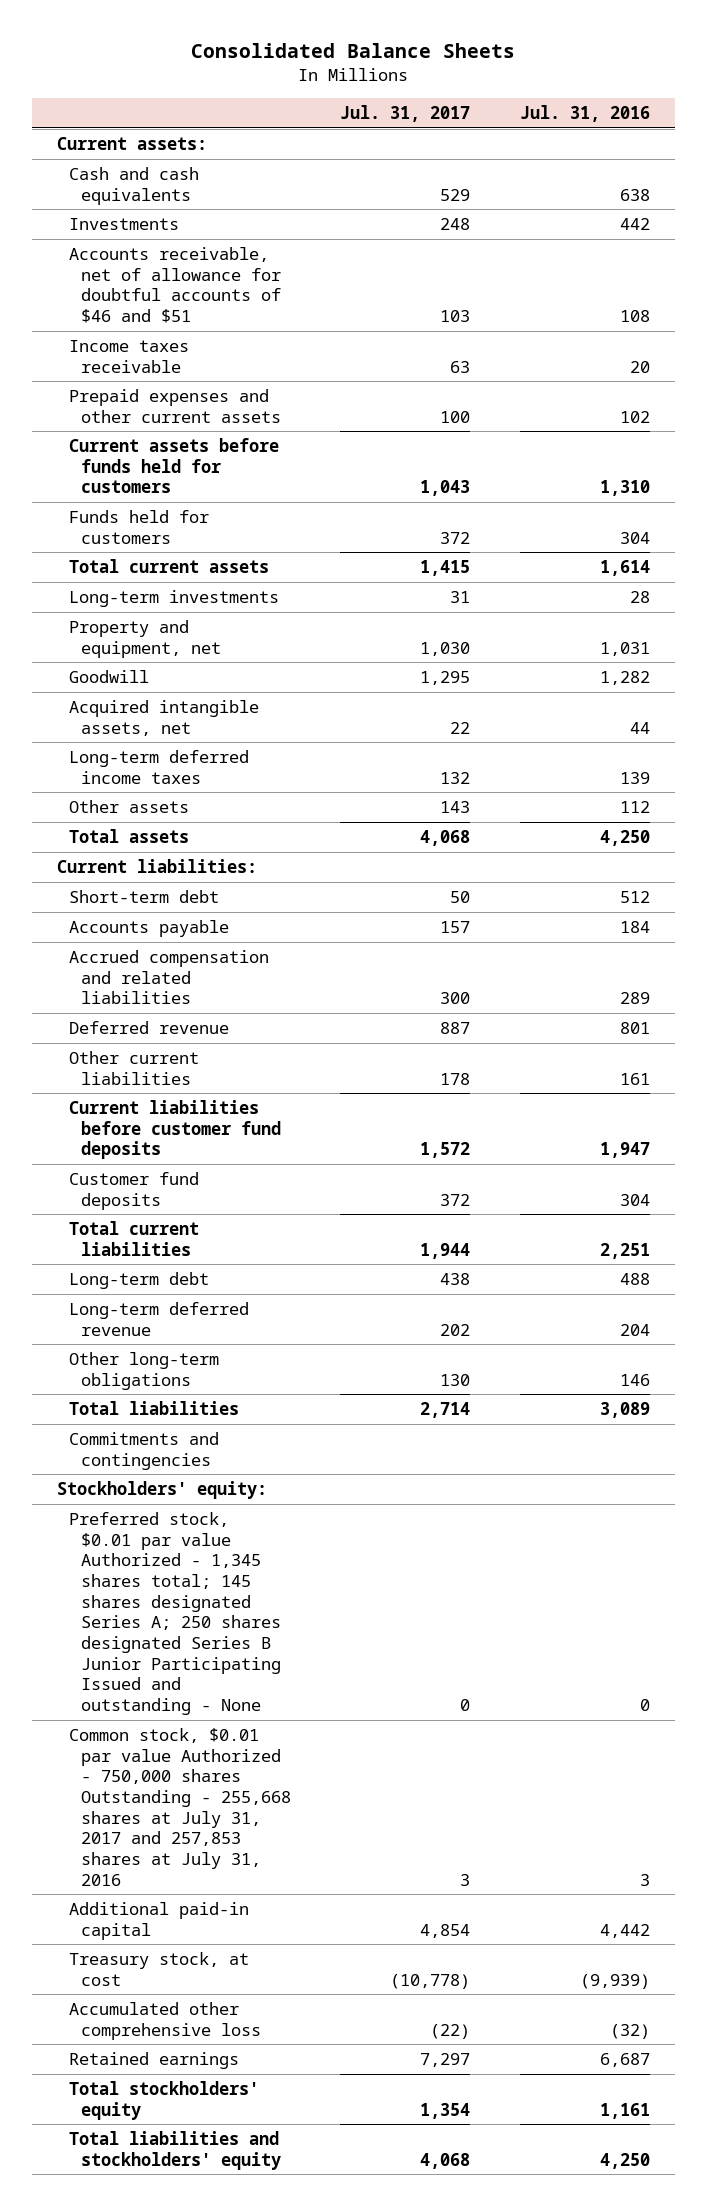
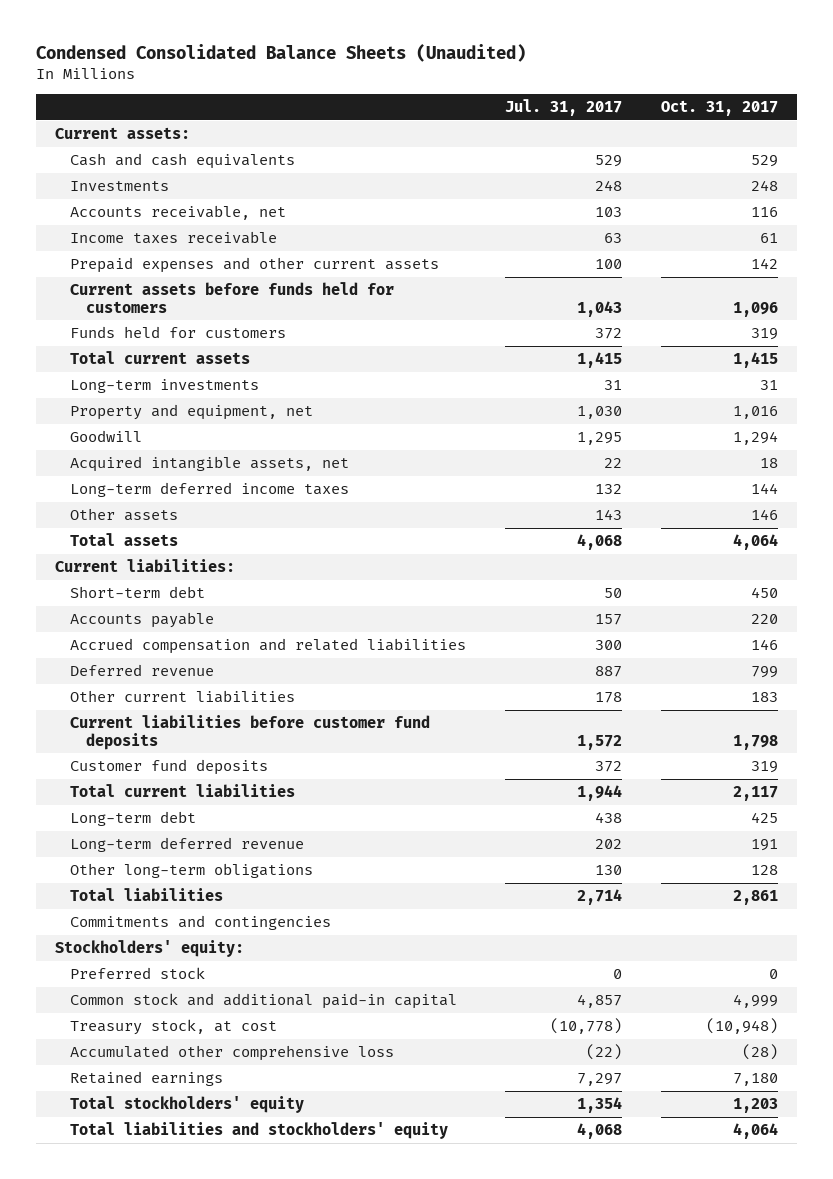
- Consolidated Balance Sheets
+ Condensed Consolidated Balance Sheets (Unaudited)
- | Jul. 31, 2017 | Jul. 31, 2016
+ | Jul. 31, 2017 | Oct. 31, 2017
- Accounts receivable, net of allowance for doubtful accounts of $46 and $51 | 103 | 108
+ Accounts receivable, net | 103 | 116
- Preferred stock, $0.01 par value Authorized - 1,345 shares total; 145 shares designated Series A; 250 shares designated Series B Junior Participating Issued and outstanding - None | 0 | 0
- Common stock, $0.01 par value Authorized - 750,000 shares Outstanding - 255,668 shares at July 31, 2017 and 257,853 shares at July 31, 2016 | 3 | 3
- Additional paid-in capital | 4,854 | 4,442
+ Preferred stock | 0 | 0
+ Common stock and additional paid-in capital | 4,857 | 4,999

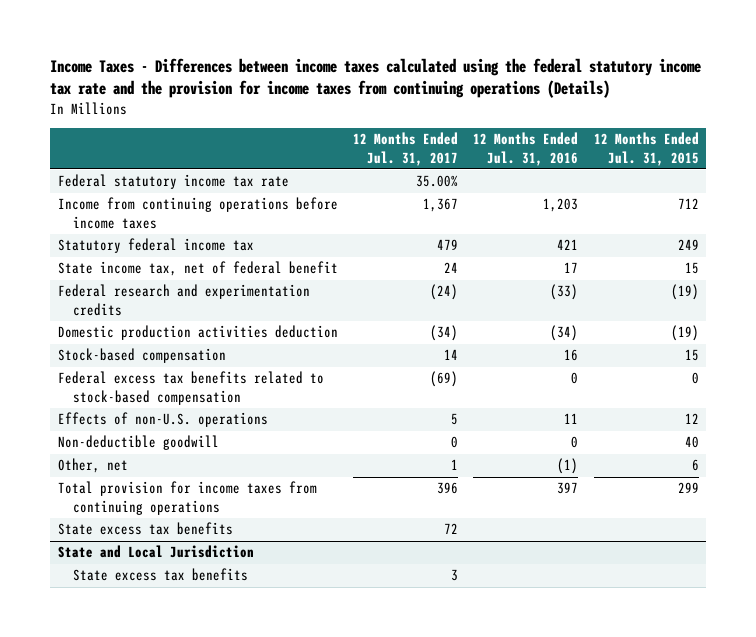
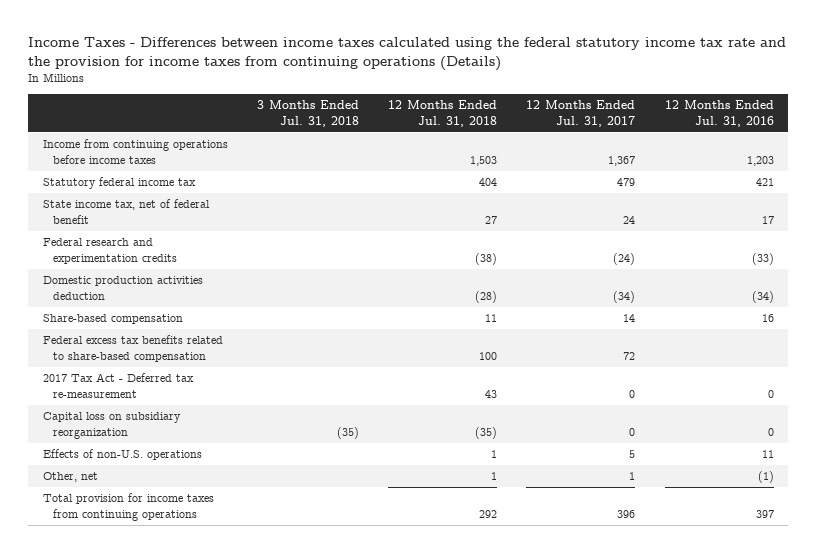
- | 12 Months Ended Jul. 31, 2017 | 12 Months Ended Jul. 31, 2016 | 12 Months Ended Jul. 31, 2015
+ | 3 Months Ended Jul. 31, 2018 | 12 Months Ended Jul. 31, 2018 | 12 Months Ended Jul. 31, 2017 | 12 Months Ended Jul. 31, 2016
- Federal statutory income tax rate | 35.00% | |
- Stock-based compensation | 14 | 16 | 15
- Federal excess tax benefits related to stock-based compensation | (69) | 0 | 0
+ Share-based compensation | | 11 | 14 | 16
+ Federal excess tax benefits related to share-based compensation | | 100 | 72 |
+ 2017 Tax Act - Deferred tax re-measurement | | 43 | 0 | 0
+ Capital loss on subsidiary reorganization | (35) | (35) | 0 | 0
- Non-deductible goodwill | 0 | 0 | 40
- State excess tax benefits | 72 | |
- State and Local Jurisdiction
- State excess tax benefits | 3 | |

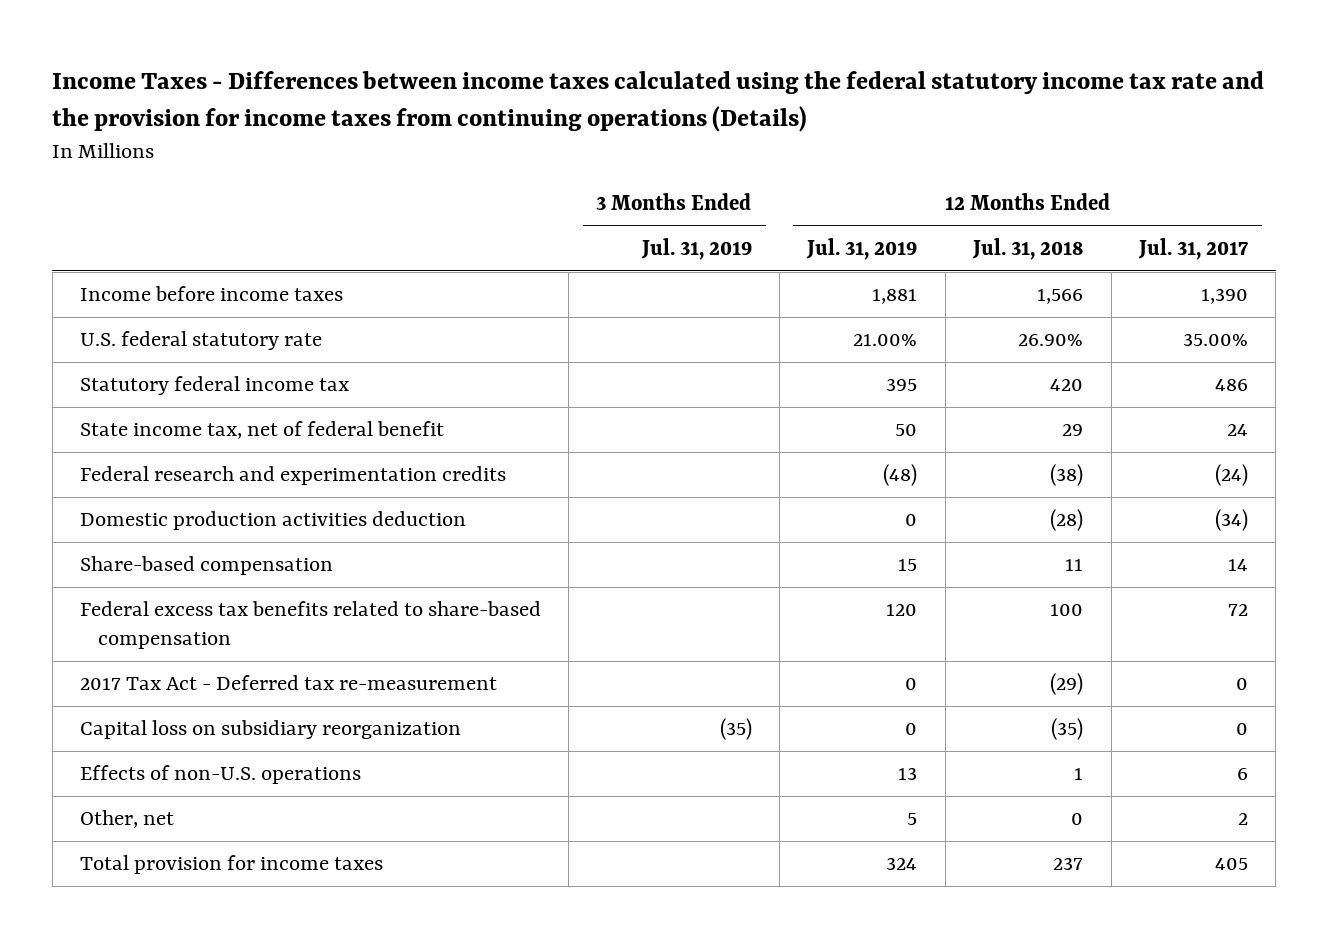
- | 3 Months Ended Jul. 31, 2018 | 12 Months Ended Jul. 31, 2018 | 12 Months Ended Jul. 31, 2017 | 12 Months Ended Jul. 31, 2016
+ | 3 Months Ended Jul. 31, 2019 | 12 Months Ended Jul. 31, 2019 | 12 Months Ended Jul. 31, 2018 | 12 Months Ended Jul. 31, 2017
- Income from continuing operations before income taxes | | 1,503 | 1,367 | 1,203
- Statutory federal income tax | | 404 | 479 | 421
- State income tax, net of federal benefit | | 27 | 24 | 17
+ Income before income taxes | | 1,881 | 1,566 | 1,390
+ U.S. federal statutory rate | | 21.00% | 26.90% | 35.00%
+ Statutory federal income tax | | 395 | 420 | 486
+ State income tax, net of federal benefit | | 50 | 29 | 24
- 2017 Tax Act - Deferred tax re-measurement | | 43 | 0 | 0
+ 2017 Tax Act - Deferred tax re-measurement | | 0 | (29) | 0
- Effects of non-U.S. operations | | 1 | 5 | 11
- Other, net | | 1 | 1 | (1)
- Total provision for income taxes from continuing operations | | 292 | 396 | 397
+ Effects of non-U.S. operations | | 13 | 1 | 6
+ Other, net | | 5 | 0 | 2
+ Total provision for income taxes | | 324 | 237 | 405

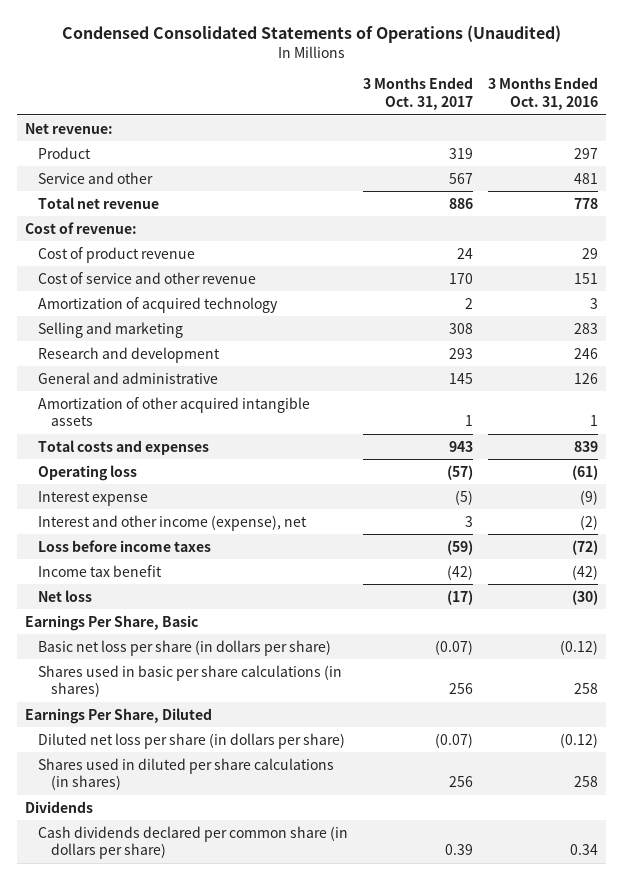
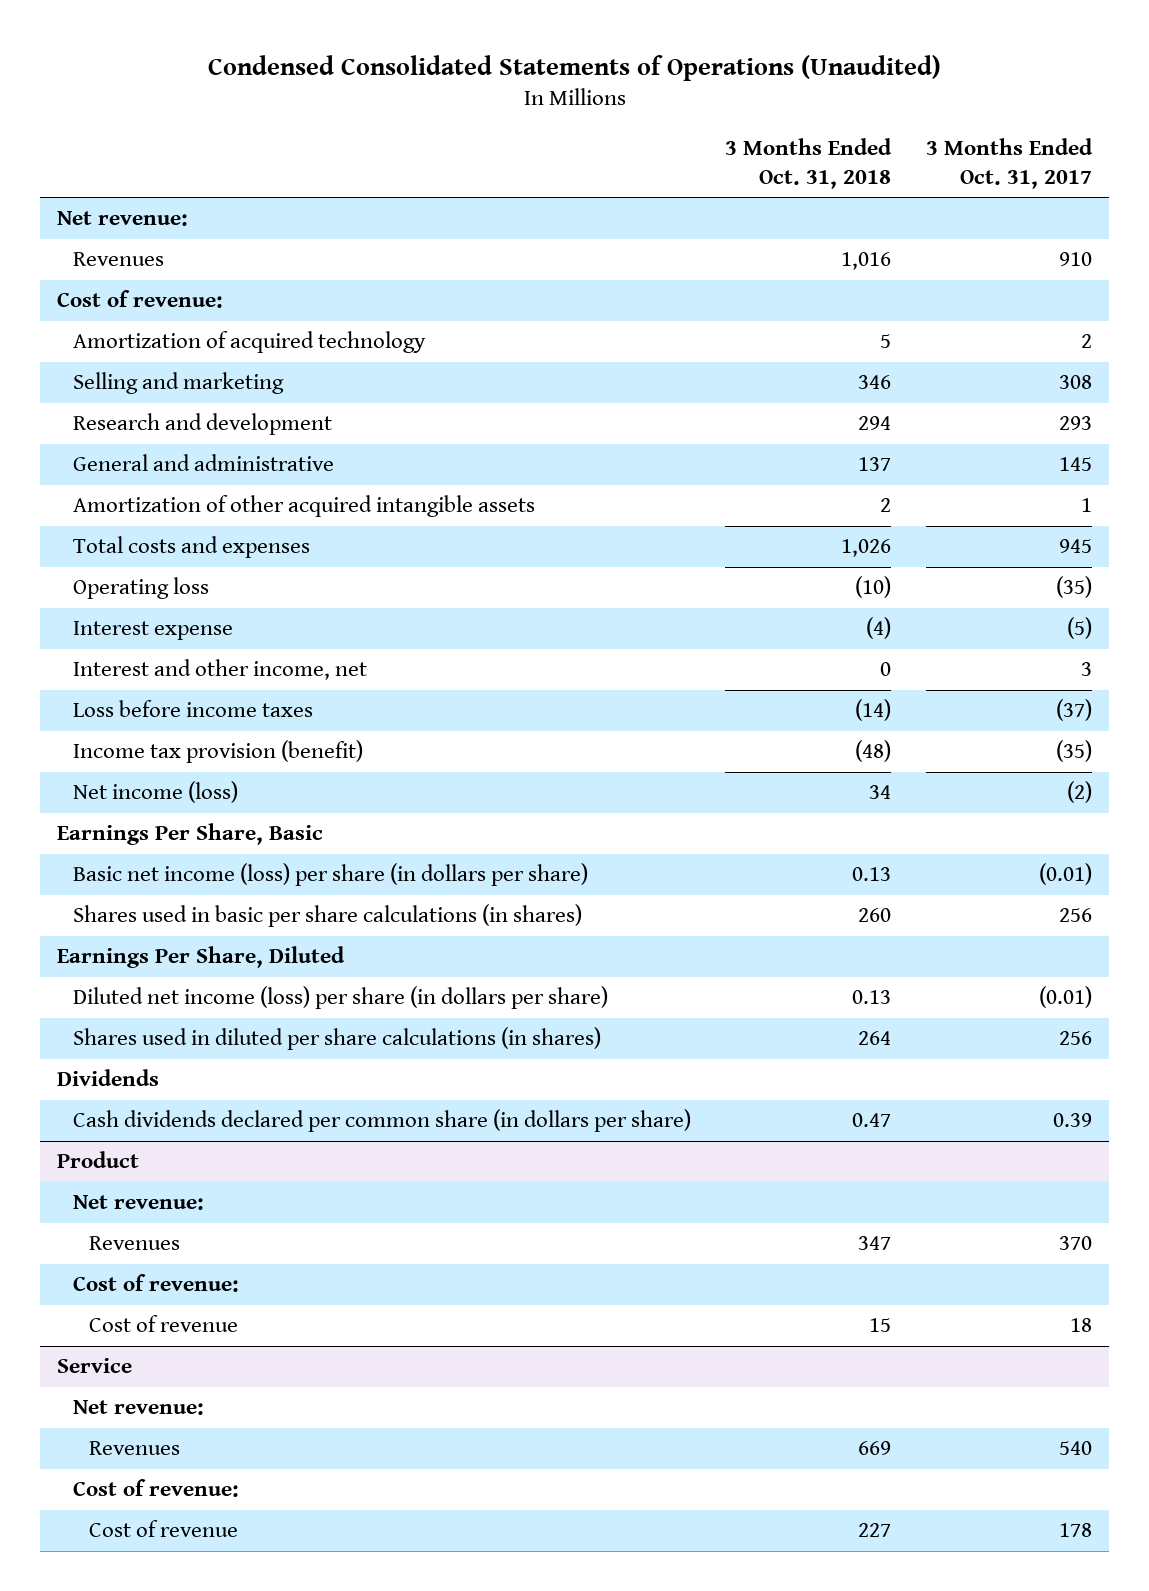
- | 3 Months Ended Oct. 31, 2017 | 3 Months Ended Oct. 31, 2016
+ | 3 Months Ended Oct. 31, 2018 | 3 Months Ended Oct. 31, 2017
- Product | 319 | 297
- Service and other | 567 | 481
- Total net revenue | 886 | 778
+ Revenues | 1,016 | 910
- Cost of product revenue | 24 | 29
- Cost of service and other revenue | 170 | 151
- Total costs and expenses | 943 | 839
- Operating loss | (57) | (61)
+ Total costs and expenses | 1,026 | 945
+ Operating loss | (10) | (35)
- Interest and other income (expense), net | 3 | (2)
- Loss before income taxes | (59) | (72)
- Income tax benefit | (42) | (42)
- Net loss | (17) | (30)
+ Interest and other income, net | 0 | 3
+ Loss before income taxes | (14) | (37)
+ Income tax provision (benefit) | (48) | (35)
+ Net income (loss) | 34 | (2)
- Basic net loss per share (in dollars per share) | (0.07) | (0.12)
+ Basic net income (loss) per share (in dollars per share) | 0.13 | (0.01)
- Diluted net loss per share (in dollars per share) | (0.07) | (0.12)
+ Diluted net income (loss) per share (in dollars per share) | 0.13 | (0.01)
+ Product
+ Net revenue:
+ Revenues | 347 | 370
+ Cost of revenue:
+ Cost of revenue | 15 | 18
+ Service
+ Net revenue:
+ Revenues | 669 | 540
+ Cost of revenue:
+ Cost of revenue | 227 | 178

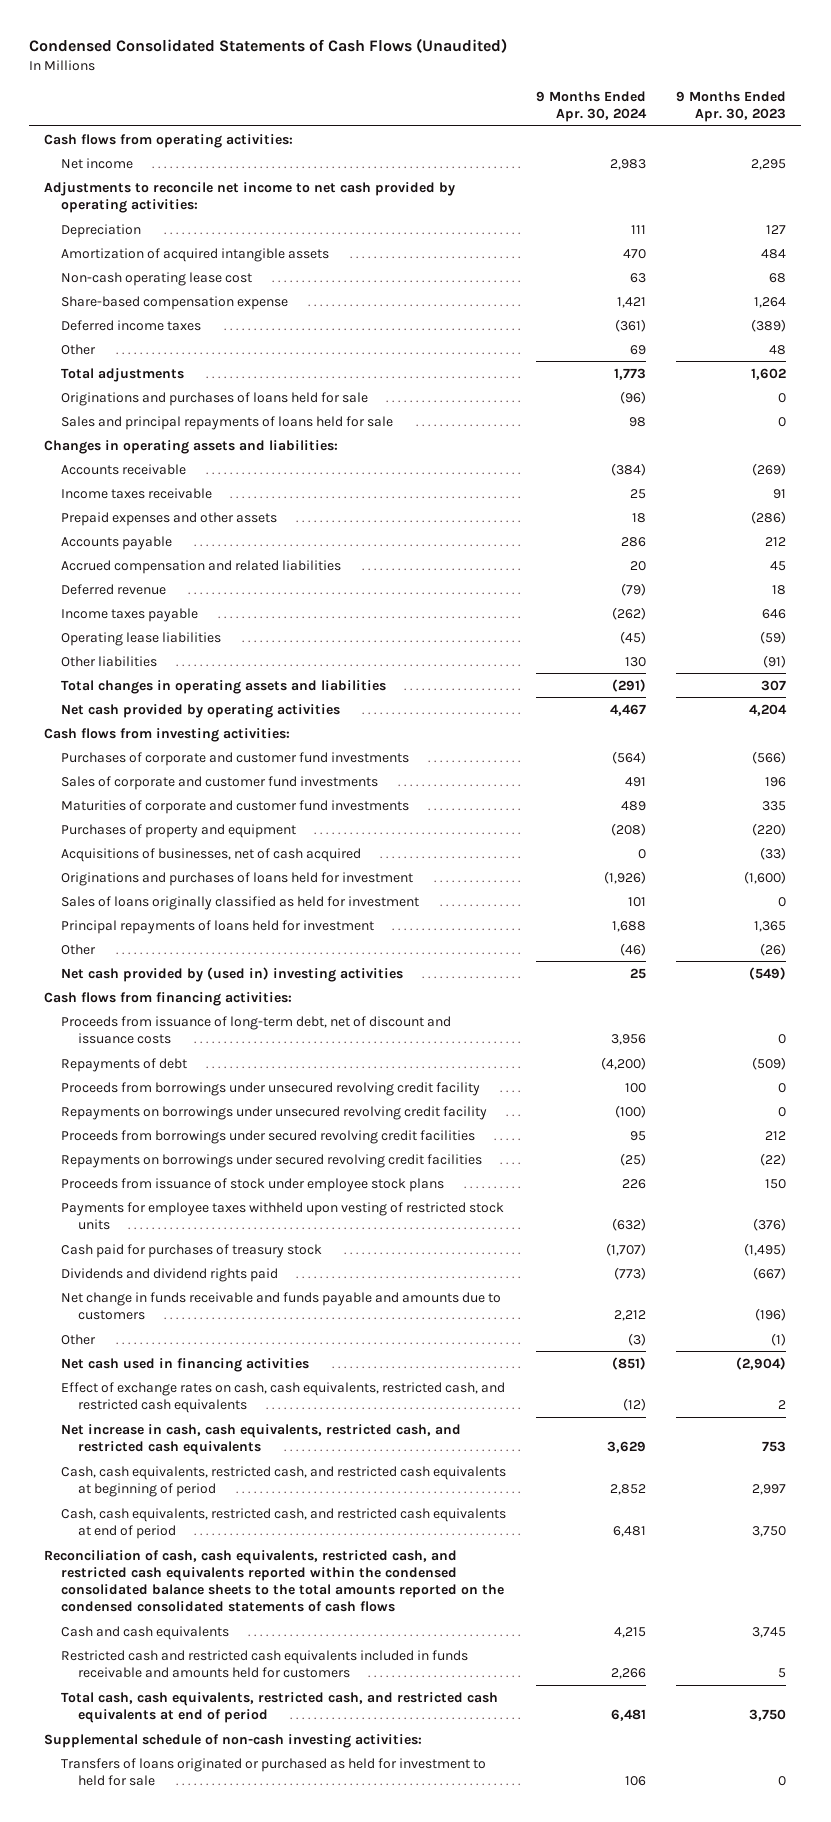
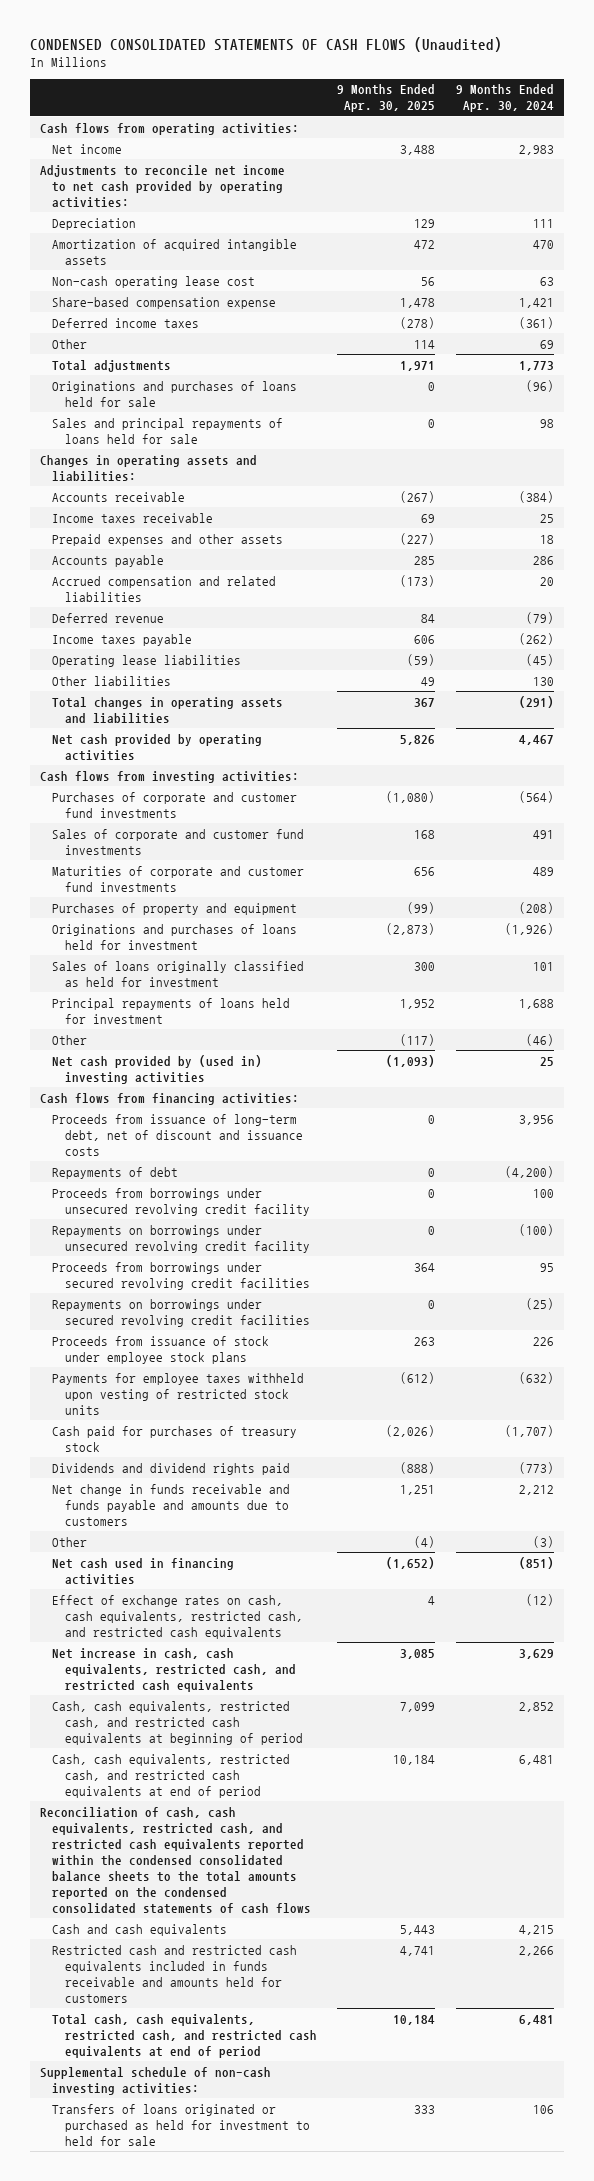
- Condensed Consolidated Statements of Cash Flows (Unaudited)
+ CONDENSED CONSOLIDATED STATEMENTS OF CASH FLOWS (Unaudited)
- | 9 Months Ended Apr. 30, 2024 | 9 Months Ended Apr. 30, 2023
+ | 9 Months Ended Apr. 30, 2025 | 9 Months Ended Apr. 30, 2024
- Acquisitions of businesses, net of cash acquired | 0 | (33)

